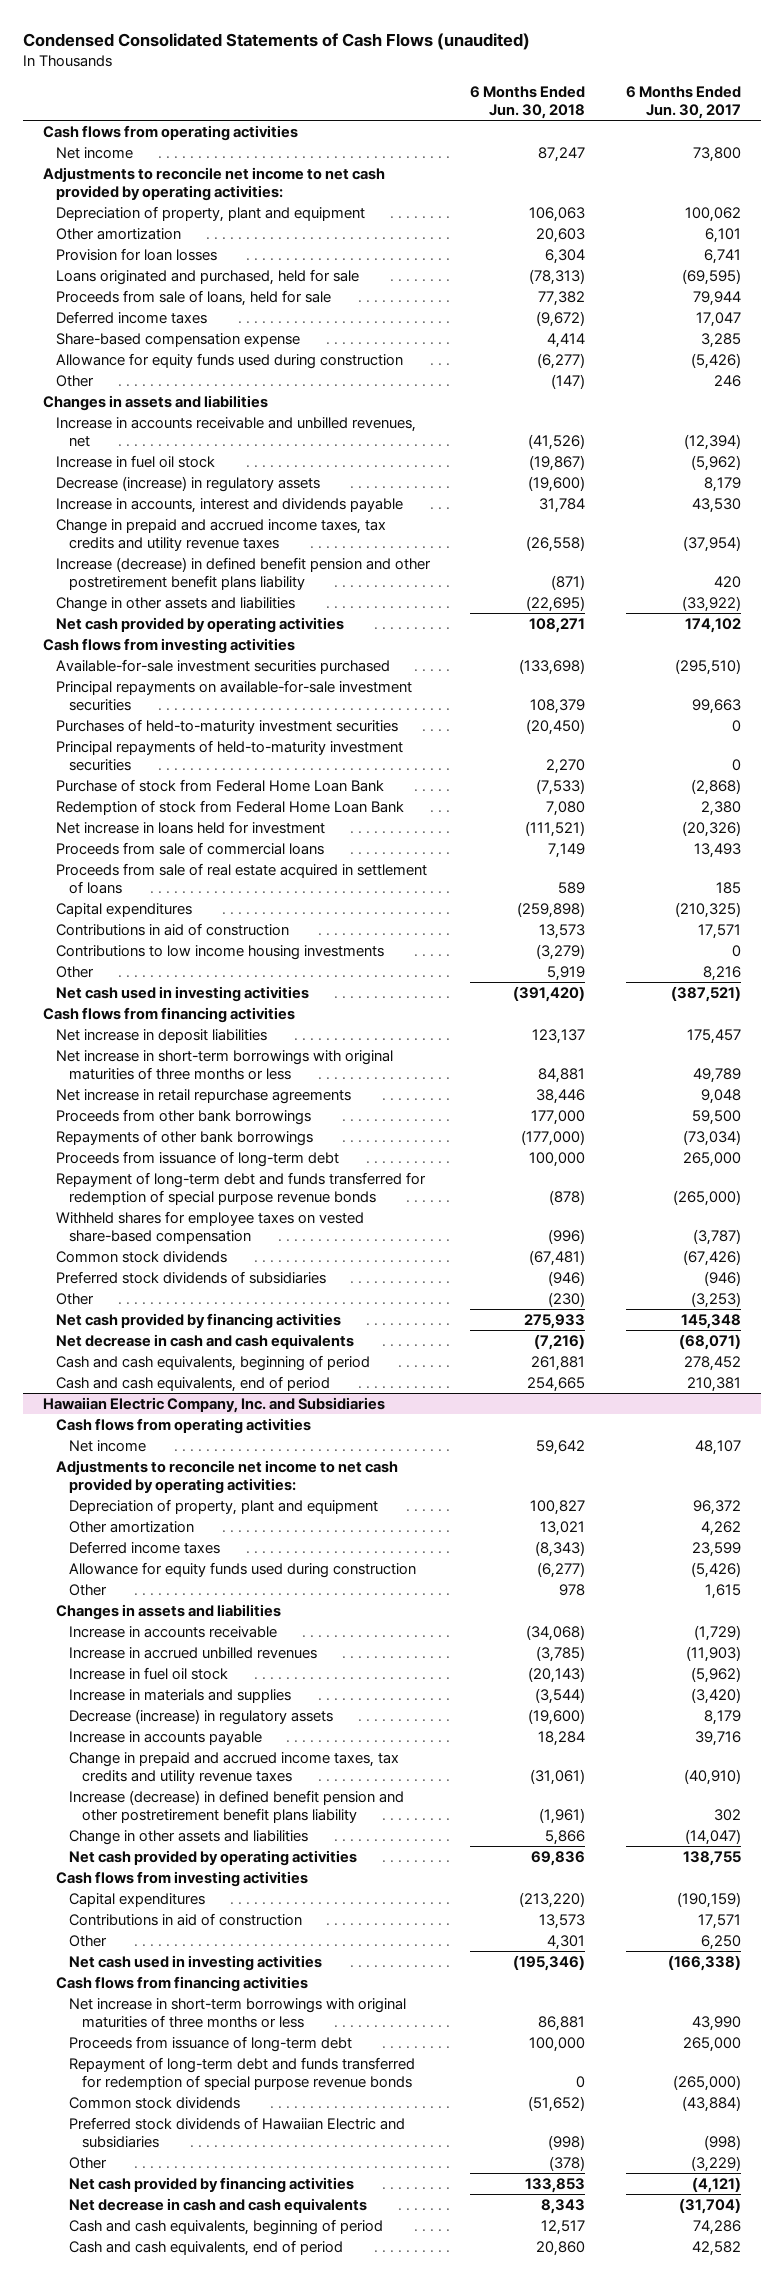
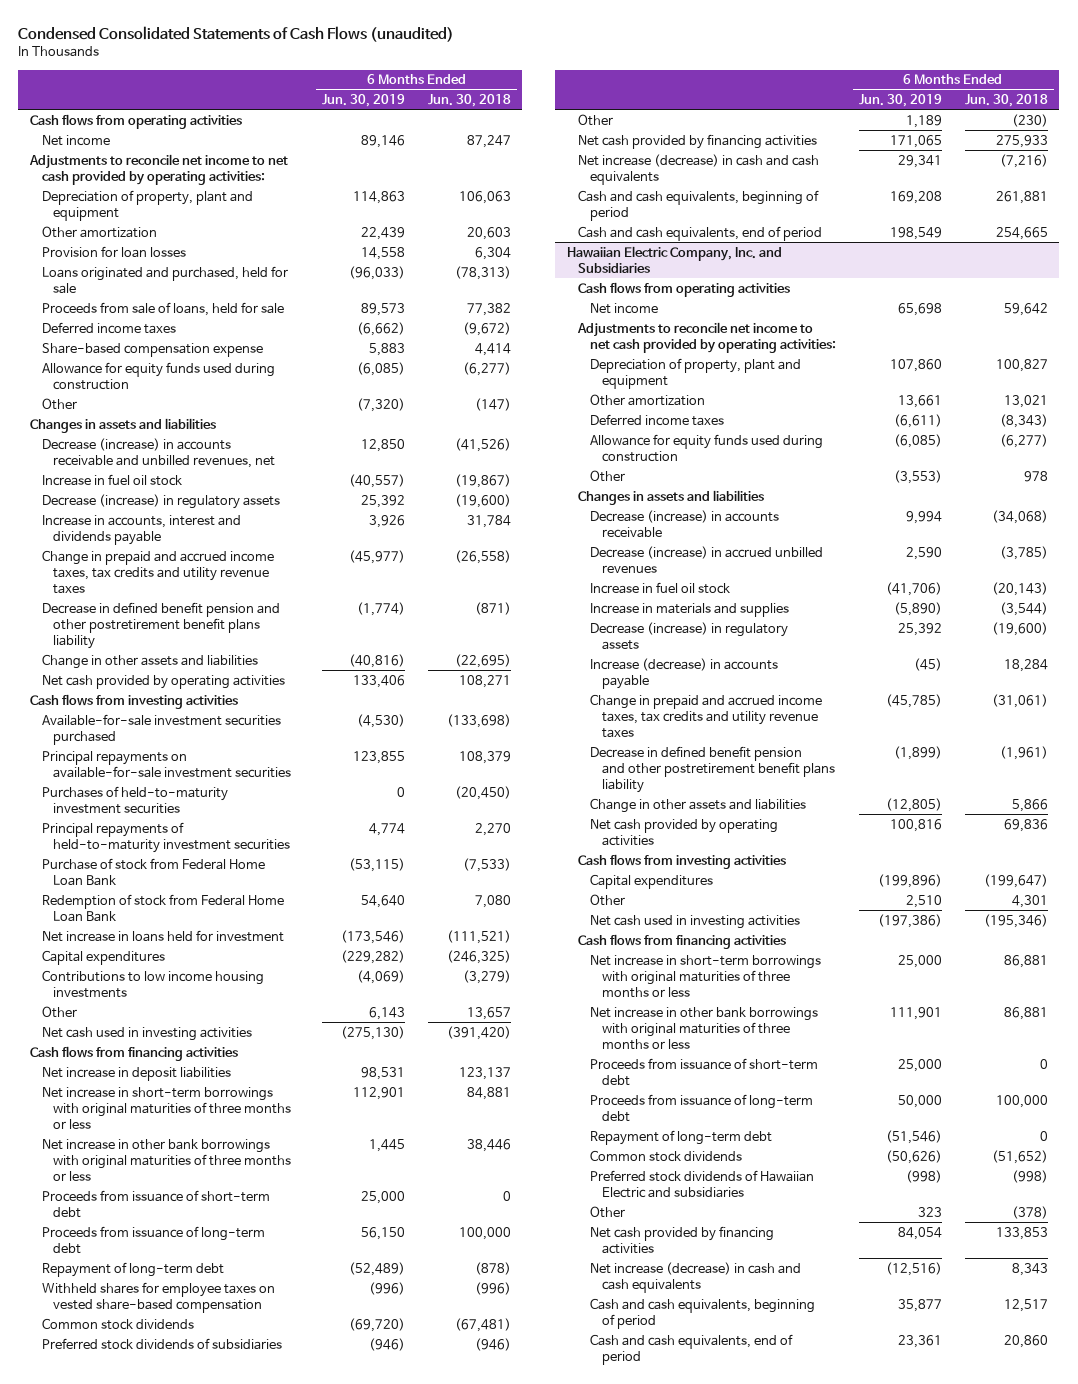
- | 6 Months Ended Jun. 30, 2018 | 6 Months Ended Jun. 30, 2017
+ | 6 Months Ended Jun. 30, 2019 | 6 Months Ended Jun. 30, 2018
- Increase in accounts receivable and unbilled revenues, net | (41,526) | (12,394)
+ Decrease (increase) in accounts receivable and unbilled revenues, net | 12,850 | (41,526)
- Increase (decrease) in defined benefit pension and other postretirement benefit plans liability | (871) | 420
+ Decrease in defined benefit pension and other postretirement benefit plans liability | (1,774) | (871)
- Proceeds from sale of commercial loans | 7,149 | 13,493
- Proceeds from sale of real estate acquired in settlement of loans | 589 | 185
- Capital expenditures | (259,898) | (210,325)
- Contributions in aid of construction | 13,573 | 17,571
+ Capital expenditures | (229,282) | (246,325)
- Other | 5,919 | 8,216
+ Other | 6,143 | 13,657
- Net increase in retail repurchase agreements | 38,446 | 9,048
- Proceeds from other bank borrowings | 177,000 | 59,500
- Repayments of other bank borrowings | (177,000) | (73,034)
+ Net increase in other bank borrowings with original maturities of three months or less | 1,445 | 38,446
+ Proceeds from issuance of short-term debt | 25,000 | 0
- Repayment of long-term debt and funds transferred for redemption of special purpose revenue bonds | (878) | (265,000)
+ Repayment of long-term debt | (52,489) | (878)
- Net decrease in cash and cash equivalents | (7,216) | (68,071)
+ Net increase (decrease) in cash and cash equivalents | 29,341 | (7,216)
@ Hawaiian Electric Company, Inc. and Subsidiaries
- Increase in accounts receivable | (34,068) | (1,729)
- Increase in accrued unbilled revenues | (3,785) | (11,903)
+ Decrease (increase) in accounts receivable | 9,994 | (34,068)
+ Decrease (increase) in accrued unbilled revenues | 2,590 | (3,785)
- Increase in accounts payable | 18,284 | 39,716
+ Increase (decrease) in accounts payable | (45) | 18,284
- Increase (decrease) in defined benefit pension and other postretirement benefit plans liability | (1,961) | 302
+ Decrease in defined benefit pension and other postretirement benefit plans liability | (1,899) | (1,961)
- Capital expenditures | (213,220) | (190,159)
- Contributions in aid of construction | 13,573 | 17,571
+ Capital expenditures | (199,896) | (199,647)
+ Net increase in other bank borrowings with original maturities of three months or less | 111,901 | 86,881
+ Proceeds from issuance of short-term debt | 25,000 | 0
- Repayment of long-term debt and funds transferred for redemption of special purpose revenue bonds | 0 | (265,000)
+ Repayment of long-term debt | (51,546) | 0
- Net decrease in cash and cash equivalents | 8,343 | (31,704)
+ Net increase (decrease) in cash and cash equivalents | (12,516) | 8,343

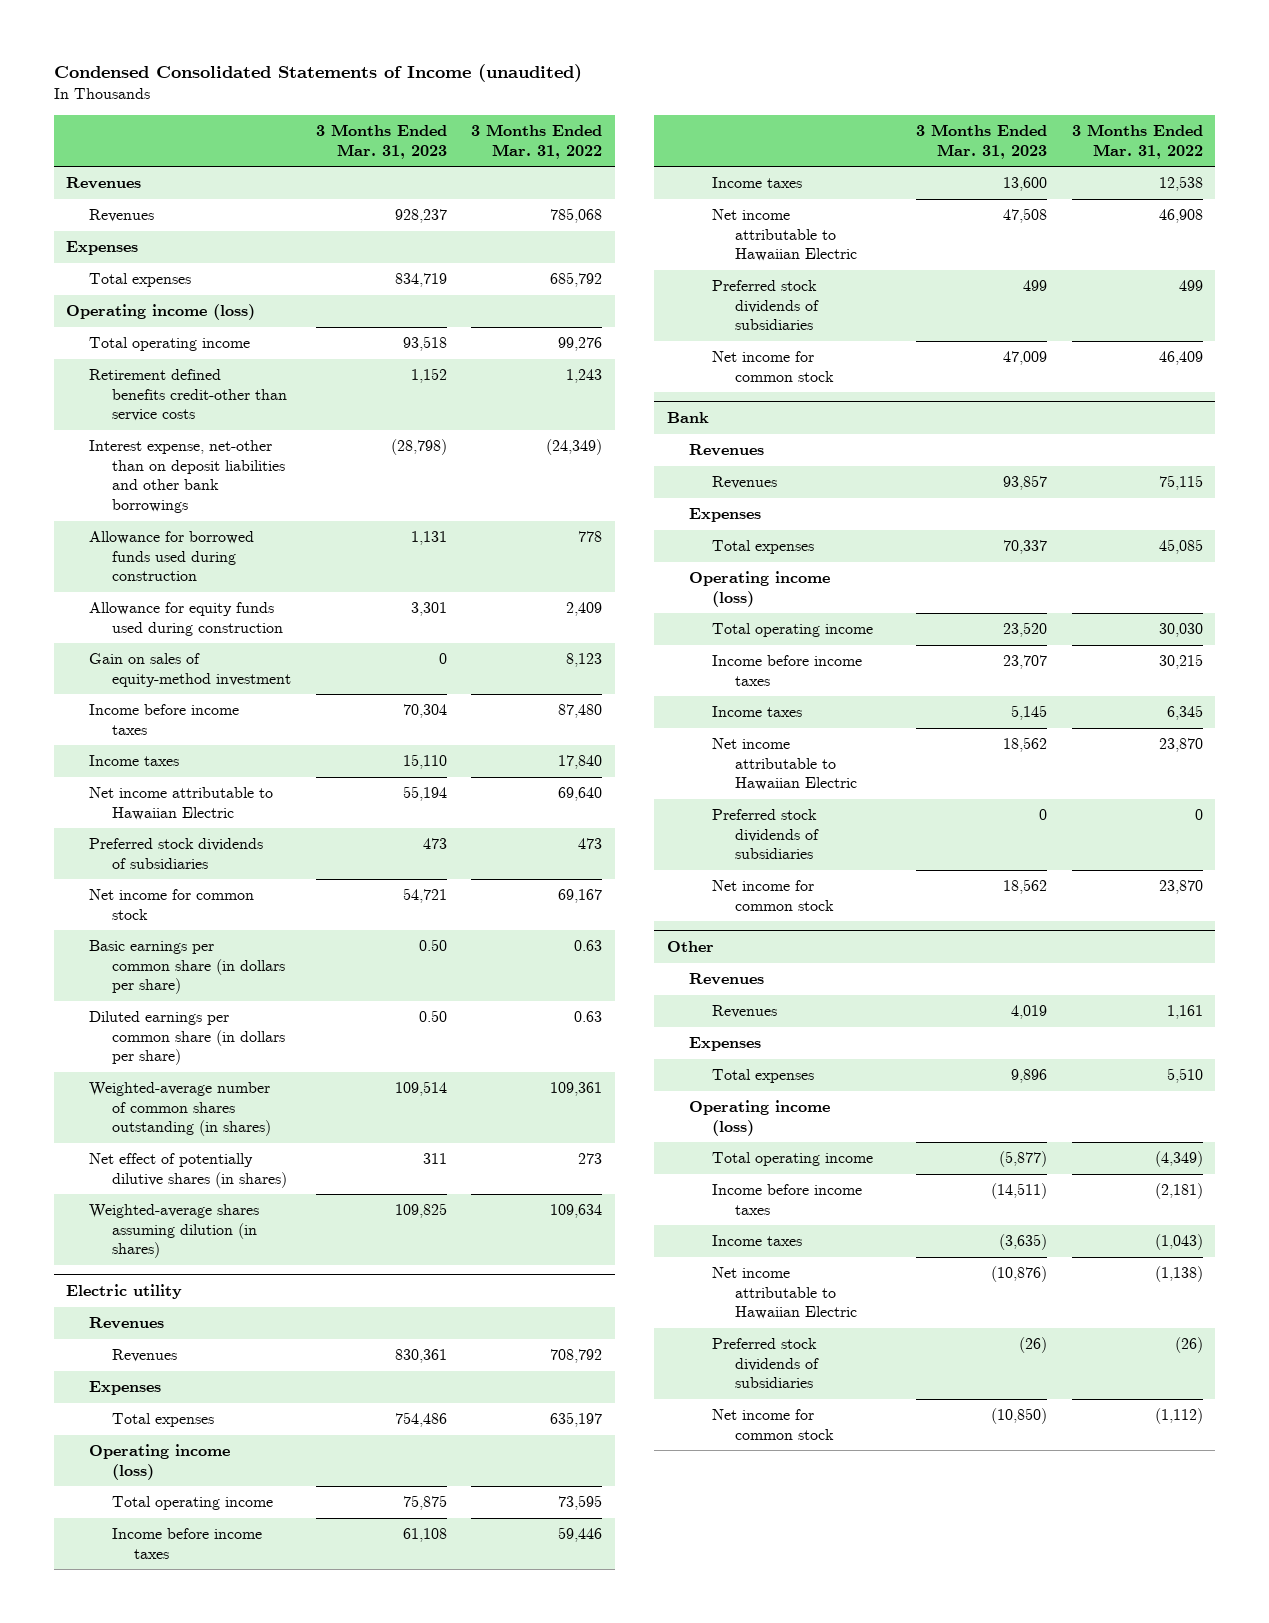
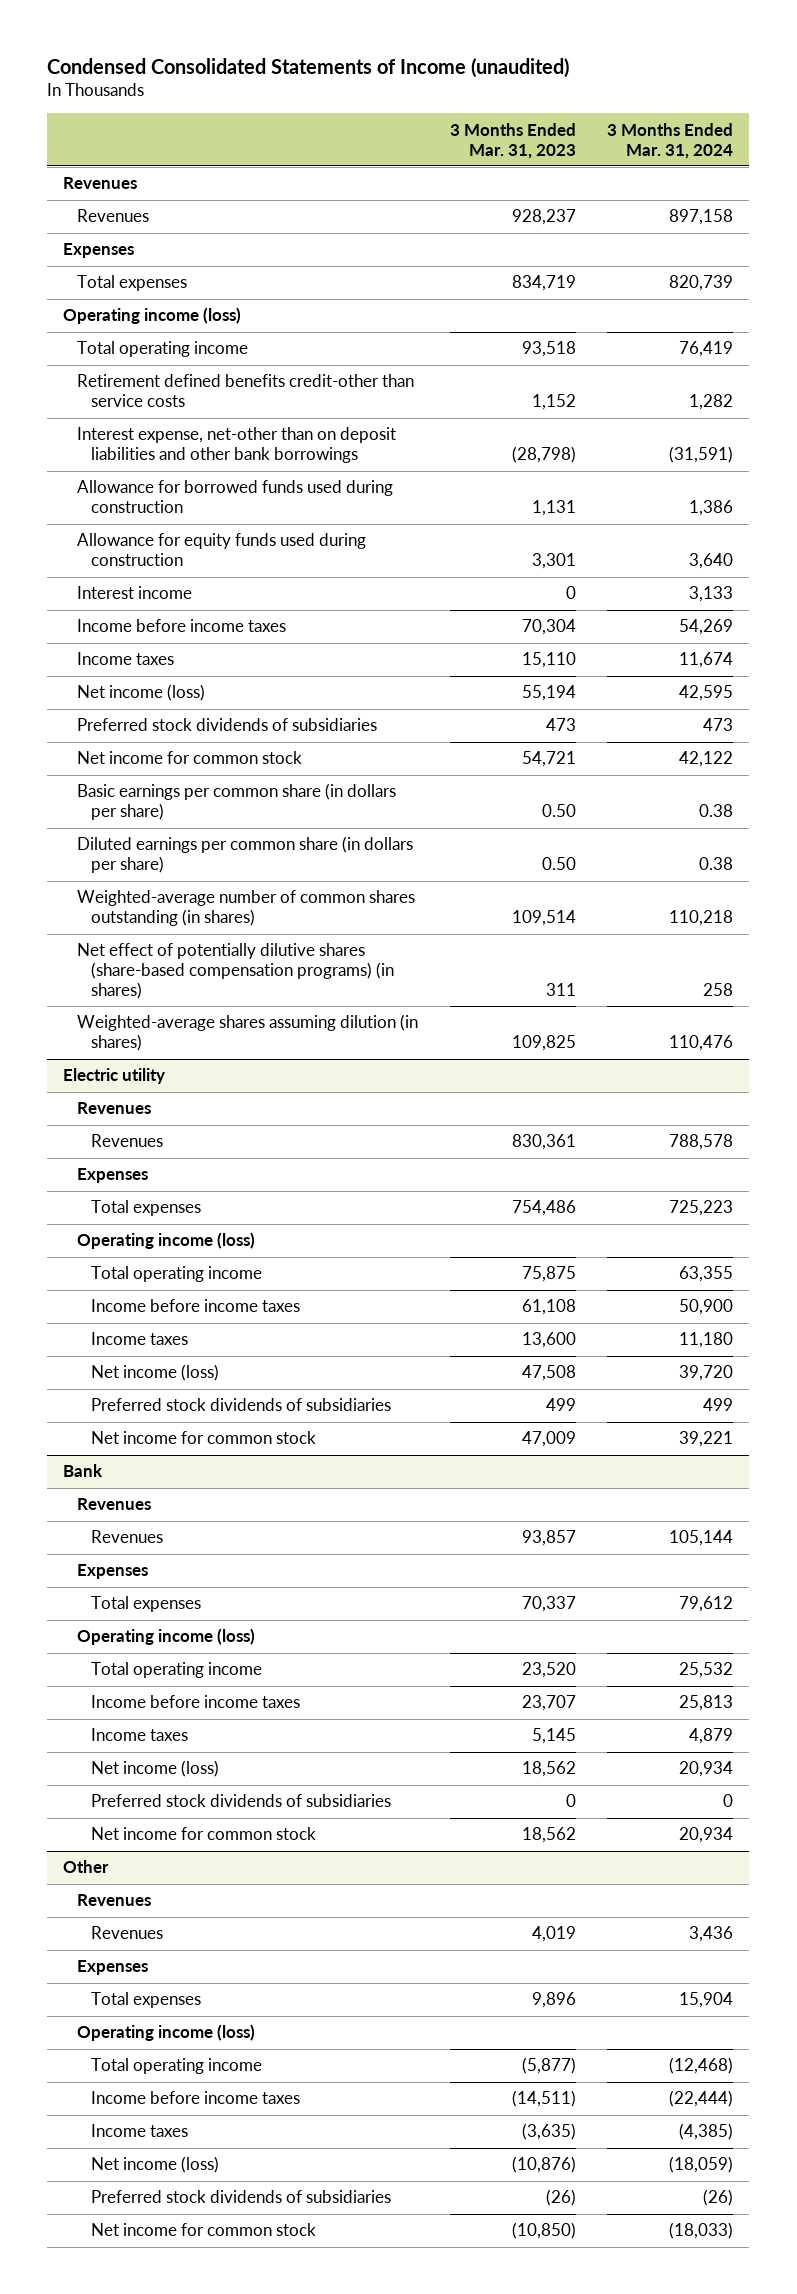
- | 3 Months Ended Mar. 31, 2023 | 3 Months Ended Mar. 31, 2022
+ | 3 Months Ended Mar. 31, 2023 | 3 Months Ended Mar. 31, 2024
- Gain on sales of equity-method investment | 0 | 8,123
+ Interest income | 0 | 3,133
- Net income attributable to Hawaiian Electric | 55,194 | 69,640
+ Net income (loss) | 55,194 | 42,595
- Net effect of potentially dilutive shares (in shares) | 311 | 273
+ Net effect of potentially dilutive shares (share-based compensation programs) (in shares) | 311 | 258
@ Electric utility
- Net income attributable to Hawaiian Electric | 47,508 | 46,908
+ Net income (loss) | 47,508 | 39,720
@ Bank
- Net income attributable to Hawaiian Electric | 18,562 | 23,870
+ Net income (loss) | 18,562 | 20,934
@ Other
- Net income attributable to Hawaiian Electric | (10,876) | (1,138)
+ Net income (loss) | (10,876) | (18,059)

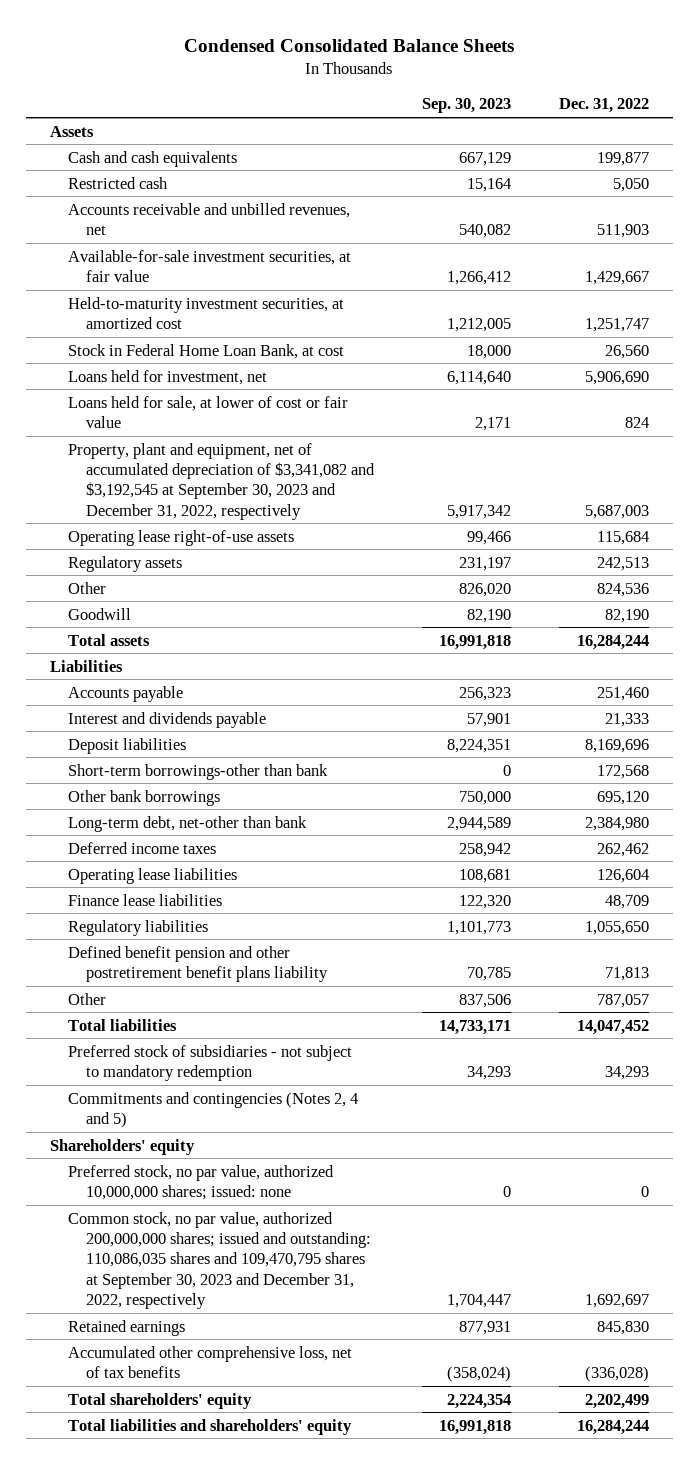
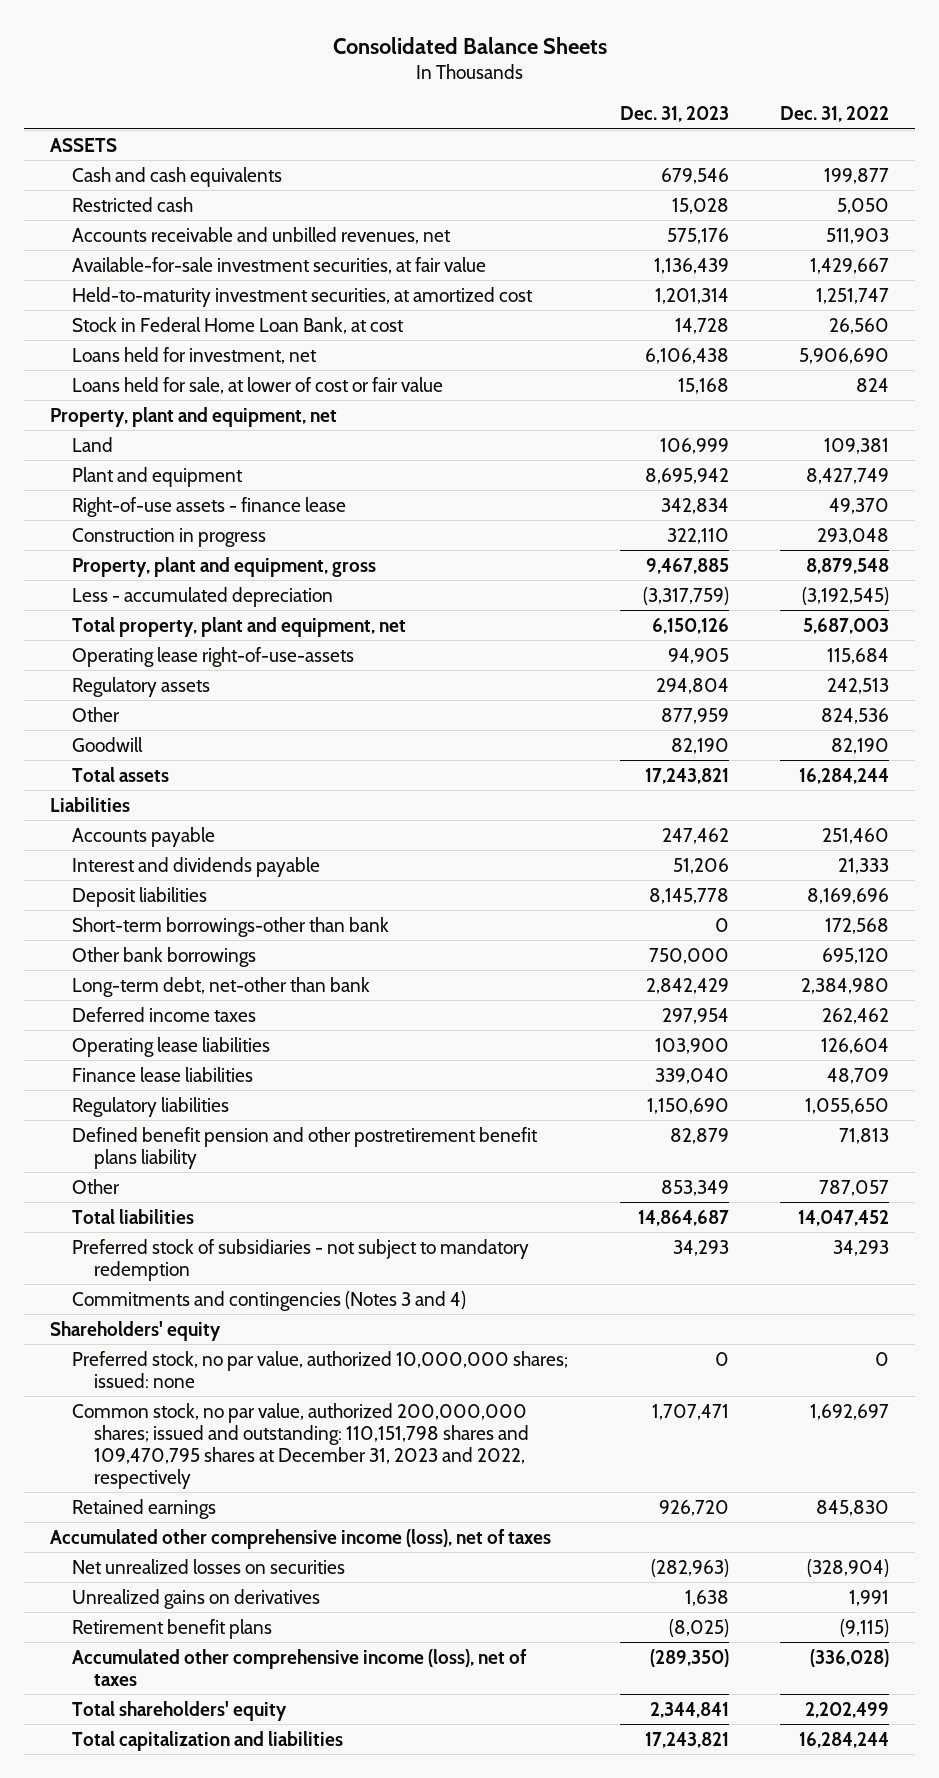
- Condensed Consolidated Balance Sheets
+ Consolidated Balance Sheets
- | Sep. 30, 2023 | Dec. 31, 2022
+ | Dec. 31, 2023 | Dec. 31, 2022
- Assets
+ ASSETS
- Property, plant and equipment, net of accumulated depreciation of $3,341,082 and $3,192,545 at September 30, 2023 and December 31, 2022, respectively | 5,917,342 | 5,687,003
- Operating lease right-of-use assets | 99,466 | 115,684
+ Property, plant and equipment, net
+ Land | 106,999 | 109,381
+ Plant and equipment | 8,695,942 | 8,427,749
+ Right-of-use assets - finance lease | 342,834 | 49,370
+ Construction in progress | 322,110 | 293,048
+ Property, plant and equipment, gross | 9,467,885 | 8,879,548
+ Less - accumulated depreciation | (3,317,759) | (3,192,545)
+ Total property, plant and equipment, net | 6,150,126 | 5,687,003
+ Operating lease right-of-use-assets | 94,905 | 115,684
- Commitments and contingencies (Notes 2, 4 and 5)
+ Commitments and contingencies (Notes 3 and 4)
- Common stock, no par value, authorized 200,000,000 shares; issued and outstanding: 110,086,035 shares and 109,470,795 shares at September 30, 2023 and December 31, 2022, respectively | 1,704,447 | 1,692,697
+ Common stock, no par value, authorized 200,000,000 shares; issued and outstanding: 110,151,798 shares and 109,470,795 shares at December 31, 2023 and 2022, respectively | 1,707,471 | 1,692,697
- Accumulated other comprehensive loss, net of tax benefits | (358,024) | (336,028)
+ Accumulated other comprehensive income (loss), net of taxes
+ Net unrealized losses on securities | (282,963) | (328,904)
+ Unrealized gains on derivatives | 1,638 | 1,991
+ Retirement benefit plans | (8,025) | (9,115)
+ Accumulated other comprehensive income (loss), net of taxes | (289,350) | (336,028)
- Total liabilities and shareholders' equity | 16,991,818 | 16,284,244
+ Total capitalization and liabilities | 17,243,821 | 16,284,244

